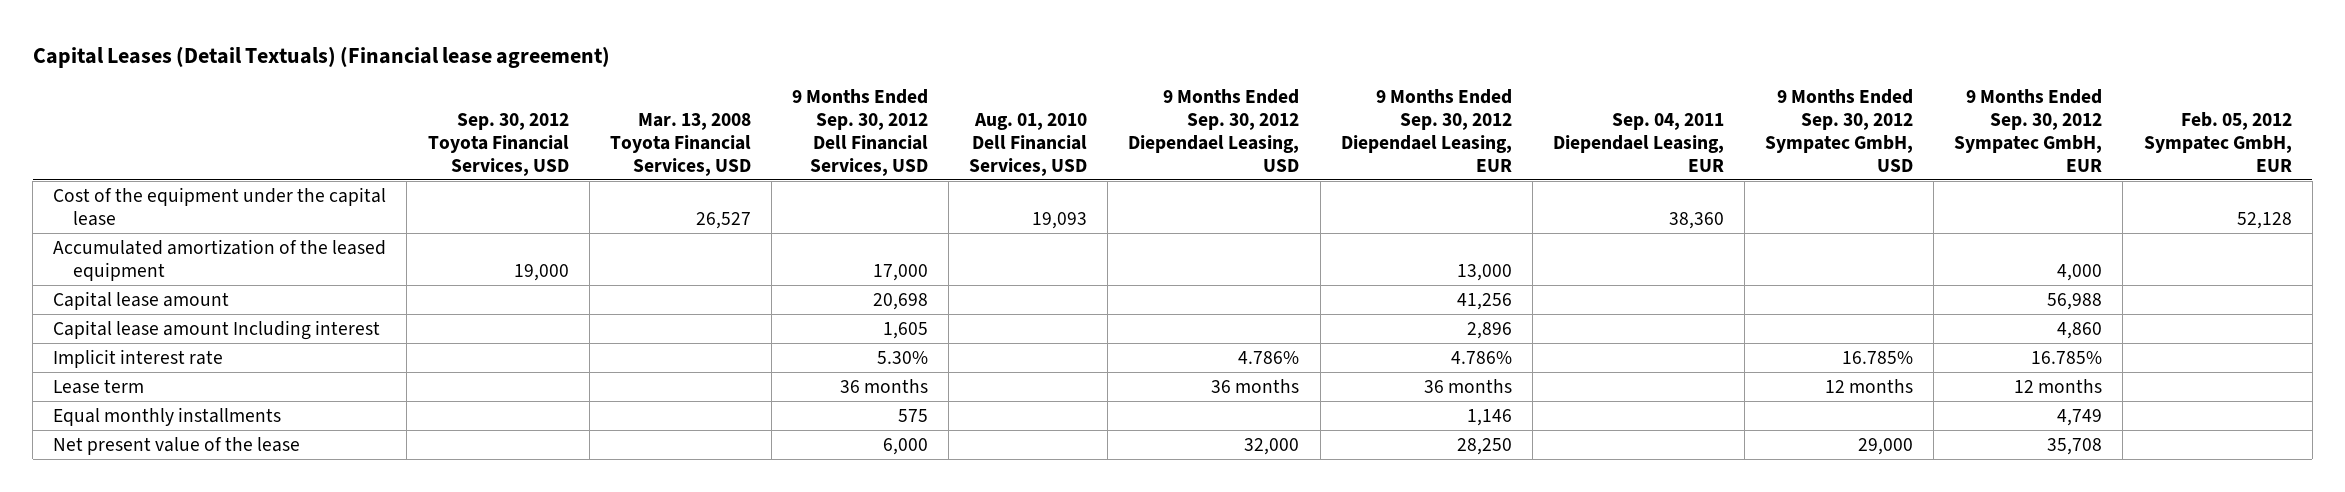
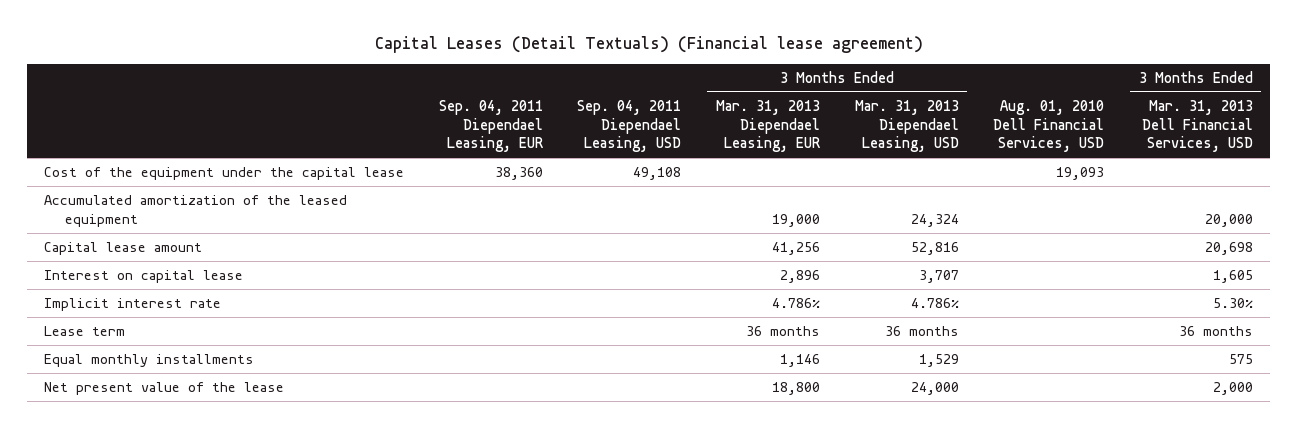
- | Sep. 30, 2012 Toyota Financial Services, USD | Mar. 13, 2008 Toyota Financial Services, USD | 9 Months Ended Sep. 30, 2012 Dell Financial Services, USD | Aug. 01, 2010 Dell Financial Services, USD | 9 Months Ended Sep. 30, 2012 Diependael Leasing, USD | 9 Months Ended Sep. 30, 2012 Diependael Leasing, EUR | Sep. 04, 2011 Diependael Leasing, EUR | 9 Months Ended Sep. 30, 2012 Sympatec GmbH, USD | 9 Months Ended Sep. 30, 2012 Sympatec GmbH, EUR | Feb. 05, 2012 Sympatec GmbH, EUR
+ | Sep. 04, 2011 Diependael Leasing, EUR | Sep. 04, 2011 Diependael Leasing, USD | 3 Months Ended Mar. 31, 2013 Diependael Leasing, EUR | 3 Months Ended Mar. 31, 2013 Diependael Leasing, USD | Aug. 01, 2010 Dell Financial Services, USD | 3 Months Ended Mar. 31, 2013 Dell Financial Services, USD
- Capital lease amount Including interest | | | 1,605 | | | 2,896 | | | 4,860 |
+ Interest on capital lease | | | 2,896 | 3,707 | | 1,605

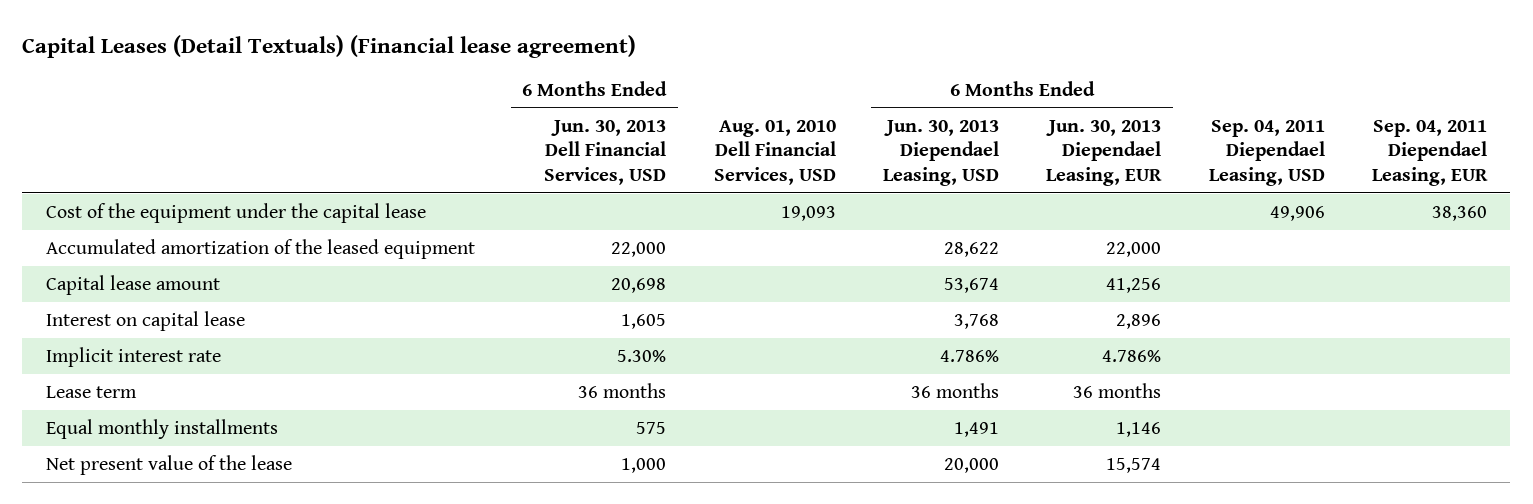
- | Sep. 04, 2011 Diependael Leasing, EUR | Sep. 04, 2011 Diependael Leasing, USD | 3 Months Ended Mar. 31, 2013 Diependael Leasing, EUR | 3 Months Ended Mar. 31, 2013 Diependael Leasing, USD | Aug. 01, 2010 Dell Financial Services, USD | 3 Months Ended Mar. 31, 2013 Dell Financial Services, USD
+ | 6 Months Ended Jun. 30, 2013 Dell Financial Services, USD | Aug. 01, 2010 Dell Financial Services, USD | 6 Months Ended Jun. 30, 2013 Diependael Leasing, USD | 6 Months Ended Jun. 30, 2013 Diependael Leasing, EUR | Sep. 04, 2011 Diependael Leasing, USD | Sep. 04, 2011 Diependael Leasing, EUR
- Cost of the equipment under the capital lease | 38,360 | 49,108 | | | 19,093 |
+ Cost of the equipment under the capital lease | | 19,093 | | | 49,906 | 38,360

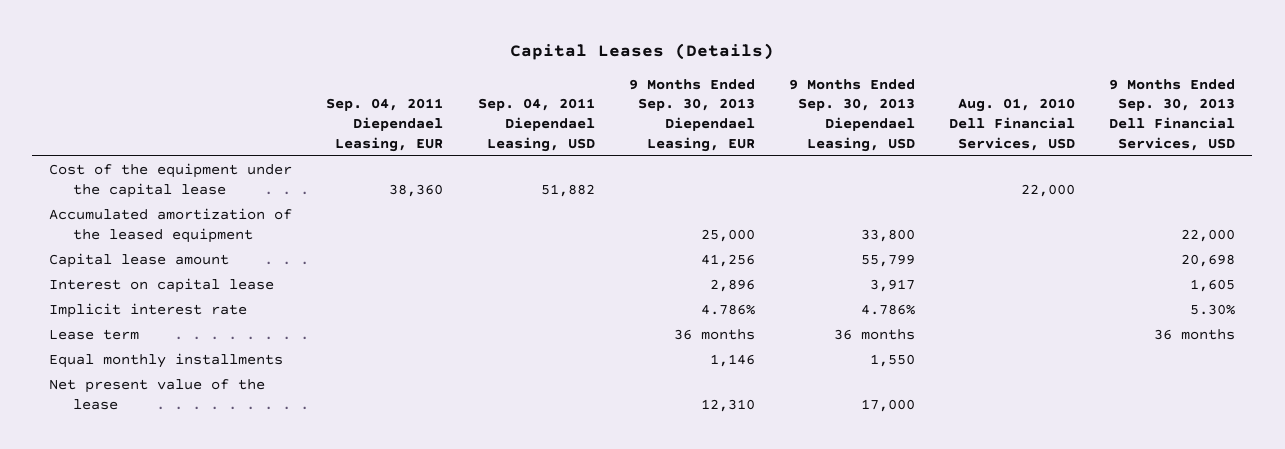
- Capital Leases (Detail Textuals) (Financial lease agreement)
+ Capital Leases (Details)
- | 6 Months Ended Jun. 30, 2013 Dell Financial Services, USD | Aug. 01, 2010 Dell Financial Services, USD | 6 Months Ended Jun. 30, 2013 Diependael Leasing, USD | 6 Months Ended Jun. 30, 2013 Diependael Leasing, EUR | Sep. 04, 2011 Diependael Leasing, USD | Sep. 04, 2011 Diependael Leasing, EUR
+ | Sep. 04, 2011 Diependael Leasing, EUR | Sep. 04, 2011 Diependael Leasing, USD | 9 Months Ended Sep. 30, 2013 Diependael Leasing, EUR | 9 Months Ended Sep. 30, 2013 Diependael Leasing, USD | Aug. 01, 2010 Dell Financial Services, USD | 9 Months Ended Sep. 30, 2013 Dell Financial Services, USD
- Cost of the equipment under the capital lease | | 19,093 | | | 49,906 | 38,360
+ Cost of the equipment under the capital lease | 38,360 | 51,882 | | | 22,000 |

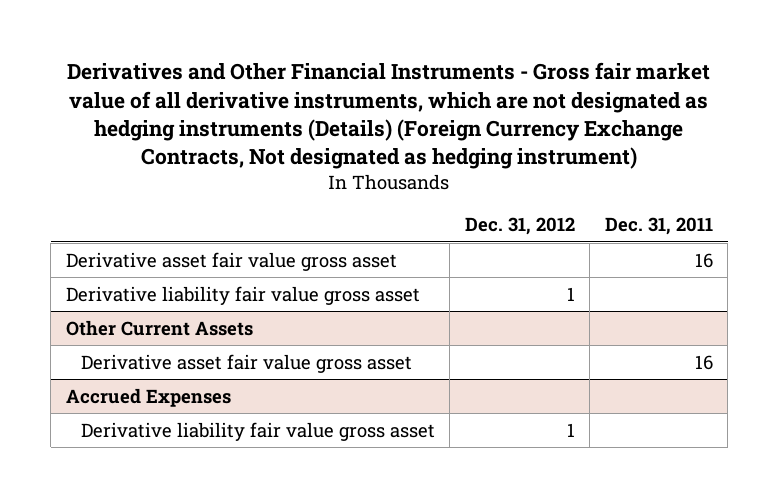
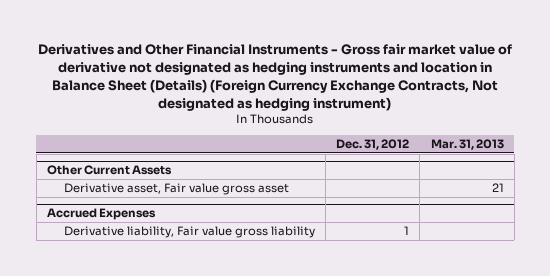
- Derivatives and Other Financial Instruments - Gross fair market value of all derivative instruments, which are not designated as hedging instruments (Details) (Foreign Currency Exchange Contracts, Not designated as hedging instrument)
+ Derivatives and Other Financial Instruments - Gross fair market value of derivative not designated as hedging instruments and location in Balance Sheet (Details) (Foreign Currency Exchange Contracts, Not designated as hedging instrument)
- | Dec. 31, 2012 | Dec. 31, 2011
+ | Dec. 31, 2012 | Mar. 31, 2013
- Derivative asset fair value gross asset | | 16
- Derivative liability fair value gross asset | 1 |
@ Other Current Assets
- Derivative asset fair value gross asset | | 16
+ Derivative asset, Fair value gross asset | | 21
@ Accrued Expenses
- Derivative liability fair value gross asset | 1 |
+ Derivative liability, Fair value gross liability | 1 |

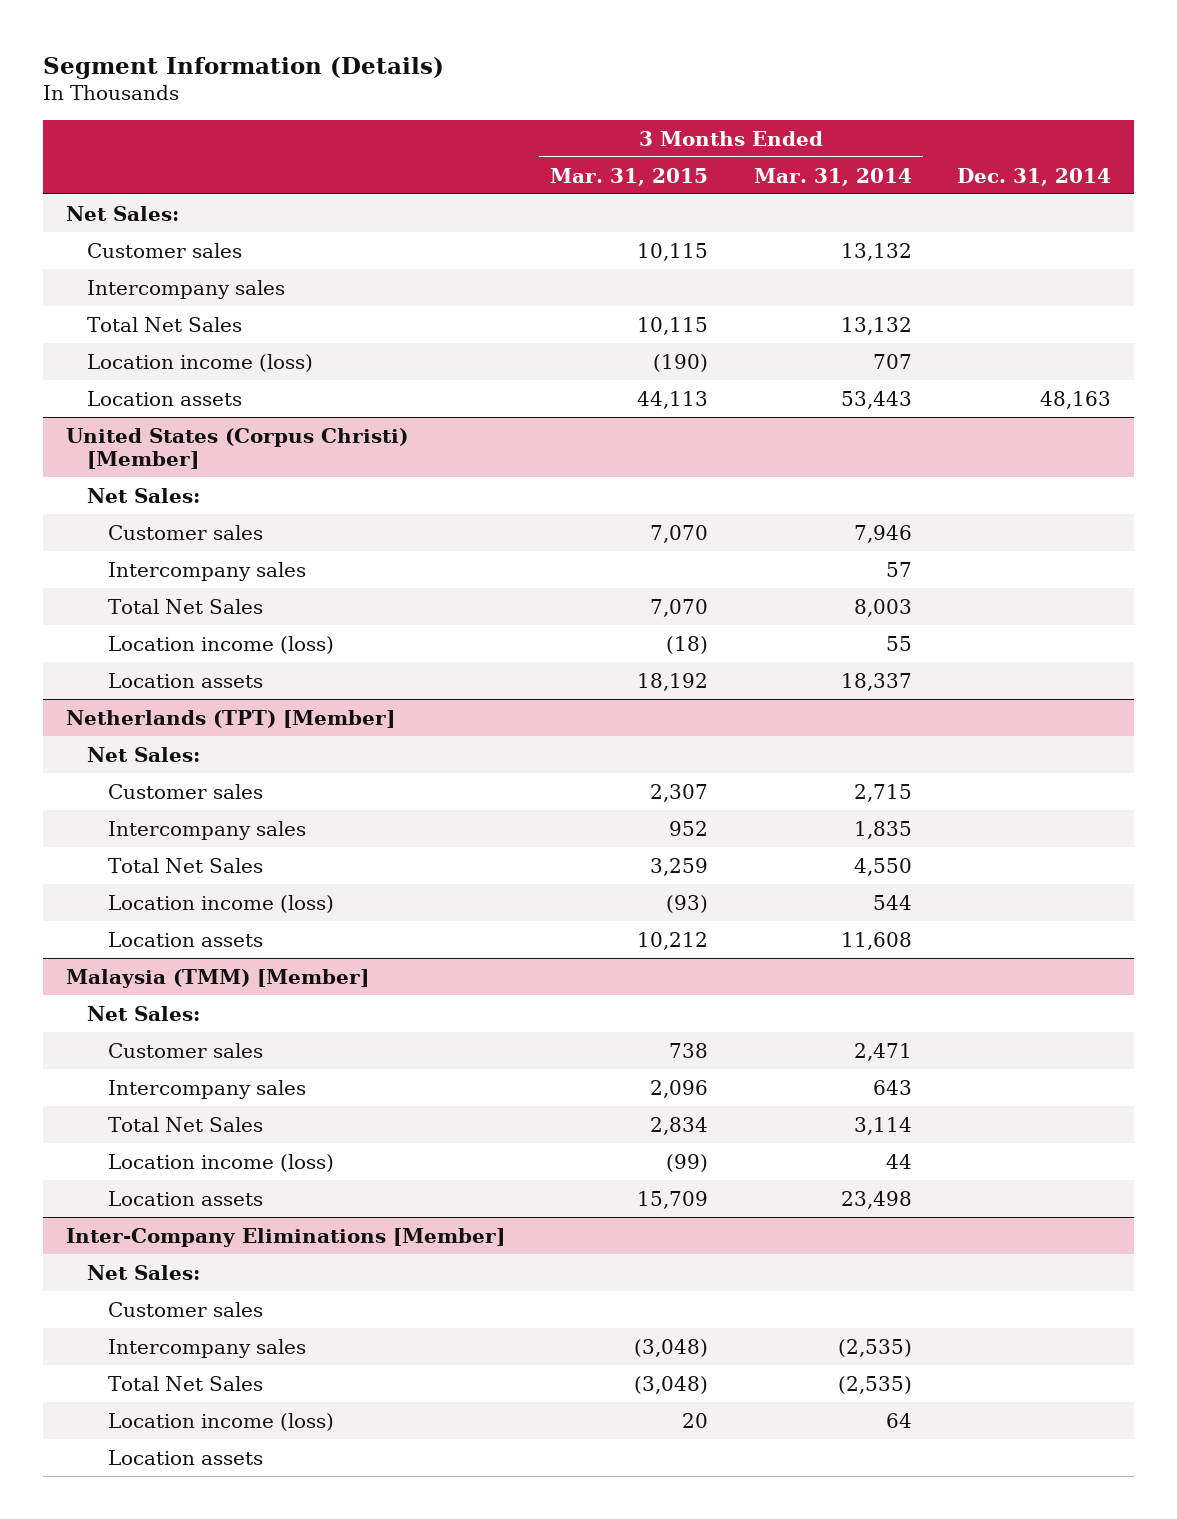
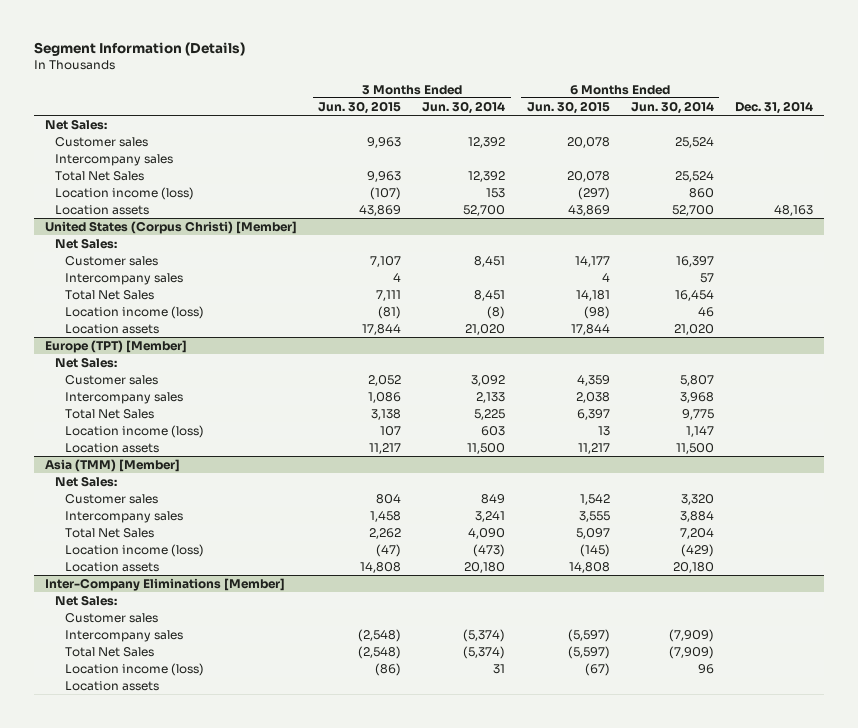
- | 3 Months Ended Mar. 31, 2015 | 3 Months Ended Mar. 31, 2014 | Dec. 31, 2014
+ | 3 Months Ended Jun. 30, 2015 | 3 Months Ended Jun. 30, 2014 | 6 Months Ended Jun. 30, 2015 | 6 Months Ended Jun. 30, 2014 | Dec. 31, 2014
- Netherlands (TPT) [Member]
+ Europe (TPT) [Member]
- Malaysia (TMM) [Member]
+ Asia (TMM) [Member]

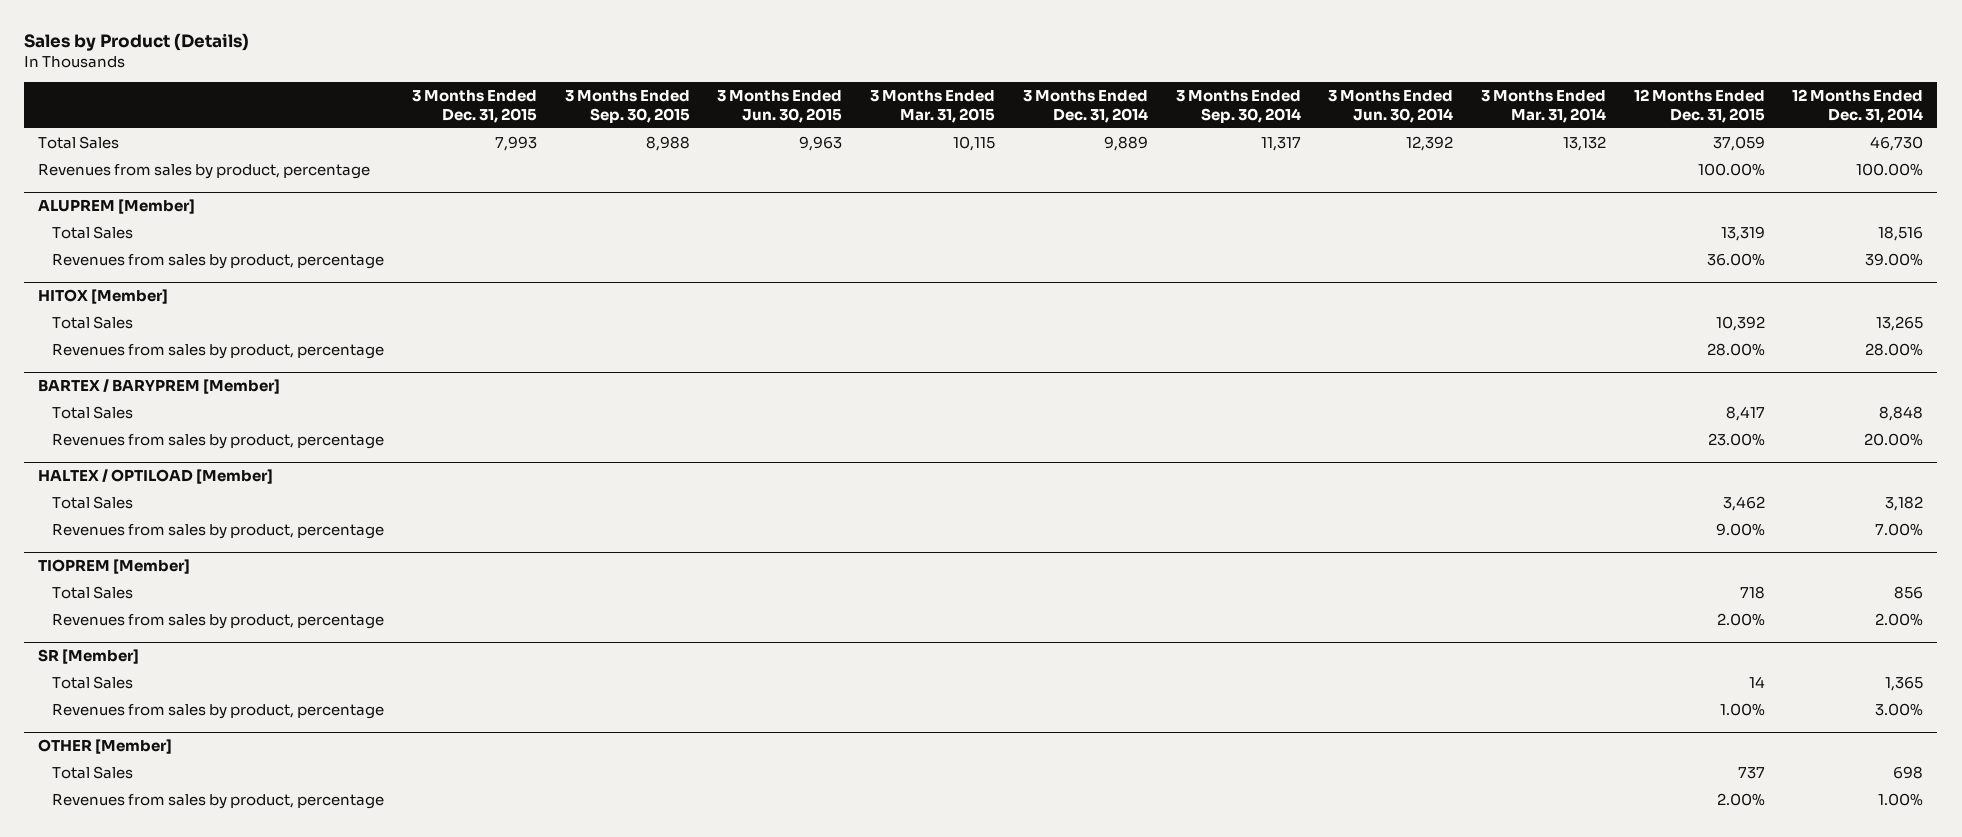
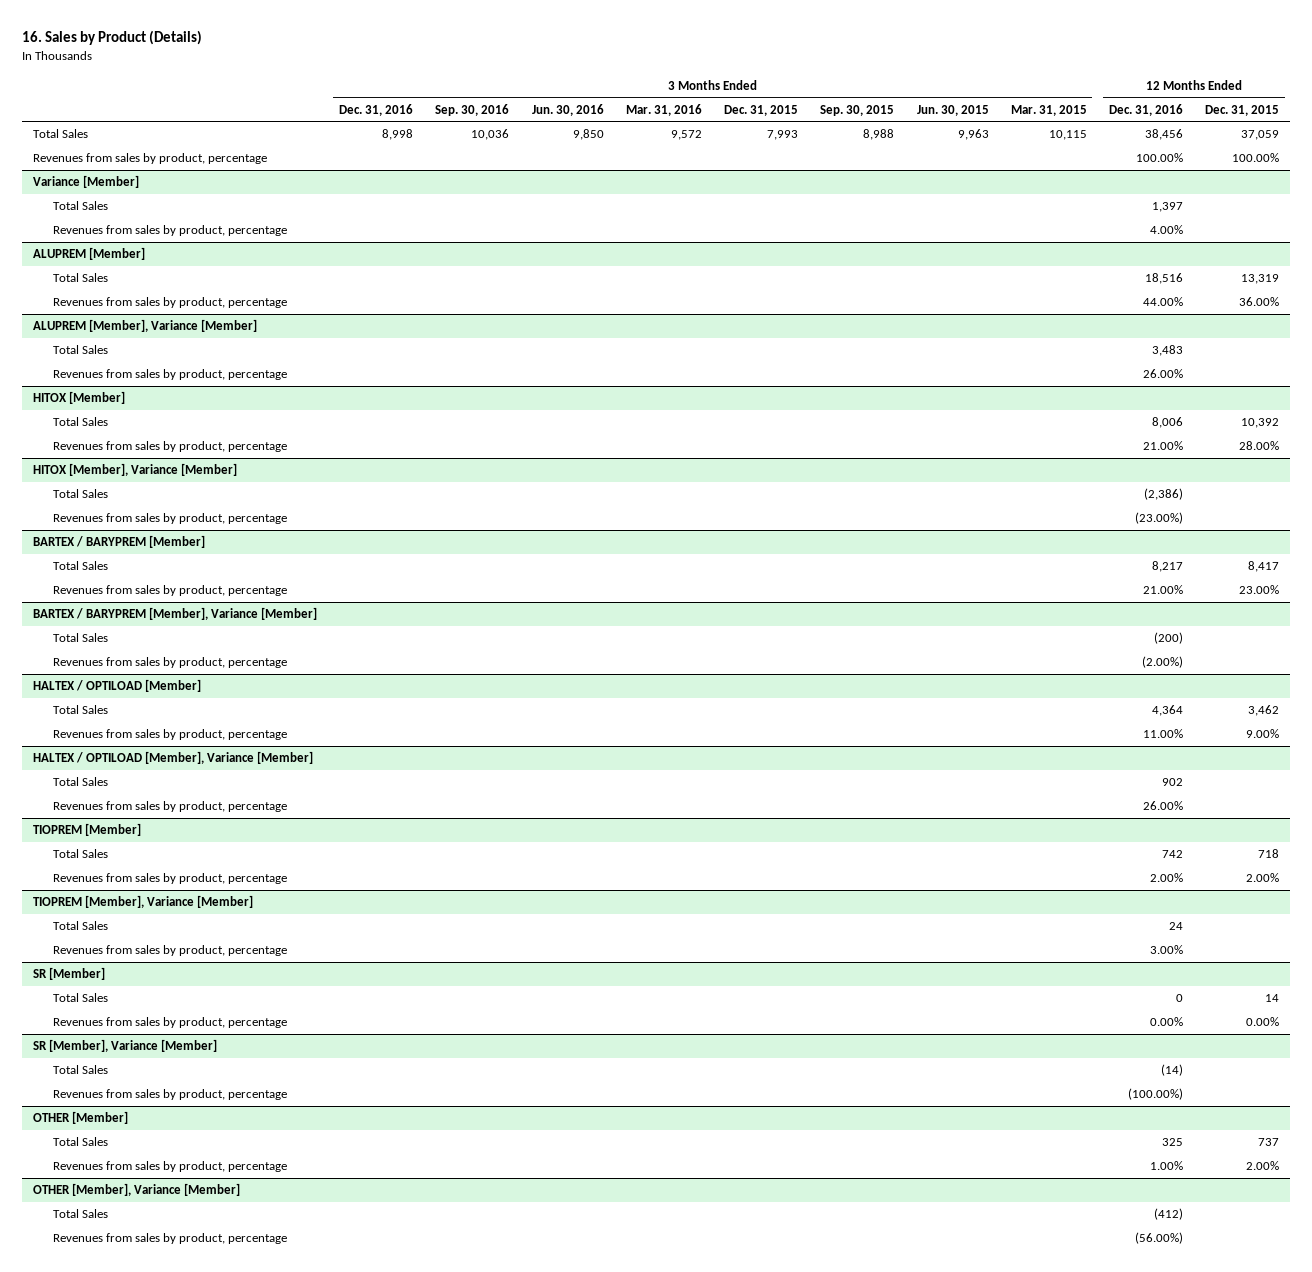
- Sales by Product (Details)
+ 16. Sales by Product (Details)
- | 3 Months Ended Dec. 31, 2015 | 3 Months Ended Sep. 30, 2015 | 3 Months Ended Jun. 30, 2015 | 3 Months Ended Mar. 31, 2015 | 3 Months Ended Dec. 31, 2014 | 3 Months Ended Sep. 30, 2014 | 3 Months Ended Jun. 30, 2014 | 3 Months Ended Mar. 31, 2014 | 12 Months Ended Dec. 31, 2015 | 12 Months Ended Dec. 31, 2014
+ | 3 Months Ended Dec. 31, 2016 | 3 Months Ended Sep. 30, 2016 | 3 Months Ended Jun. 30, 2016 | 3 Months Ended Mar. 31, 2016 | 3 Months Ended Dec. 31, 2015 | 3 Months Ended Sep. 30, 2015 | 3 Months Ended Jun. 30, 2015 | 3 Months Ended Mar. 31, 2015 | 12 Months Ended Dec. 31, 2016 | 12 Months Ended Dec. 31, 2015
+ Variance [Member]
+ Total Sales | | | | | | | | | 1,397 |
+ Revenues from sales by product, percentage | | | | | | | | | 4.00% |
+ ALUPREM [Member], Variance [Member]
+ Total Sales | | | | | | | | | 3,483 |
+ Revenues from sales by product, percentage | | | | | | | | | 26.00% |
+ HITOX [Member], Variance [Member]
+ Total Sales | | | | | | | | | (2,386) |
+ Revenues from sales by product, percentage | | | | | | | | | (23.00%) |
+ BARTEX / BARYPREM [Member], Variance [Member]
+ Total Sales | | | | | | | | | (200) |
+ Revenues from sales by product, percentage | | | | | | | | | (2.00%) |
+ HALTEX / OPTILOAD [Member], Variance [Member]
+ Total Sales | | | | | | | | | 902 |
+ Revenues from sales by product, percentage | | | | | | | | | 26.00% |
+ TIOPREM [Member], Variance [Member]
+ Total Sales | | | | | | | | | 24 |
+ Revenues from sales by product, percentage | | | | | | | | | 3.00% |
@ SR [Member]
- Revenues from sales by product, percentage | | | | | | | | | 1.00% | 3.00%
+ Revenues from sales by product, percentage | | | | | | | | | 0.00% | 0.00%
+ SR [Member], Variance [Member]
+ Total Sales | | | | | | | | | (14) |
+ Revenues from sales by product, percentage | | | | | | | | | (100.00%) |
+ OTHER [Member], Variance [Member]
+ Total Sales | | | | | | | | | (412) |
+ Revenues from sales by product, percentage | | | | | | | | | (56.00%) |

